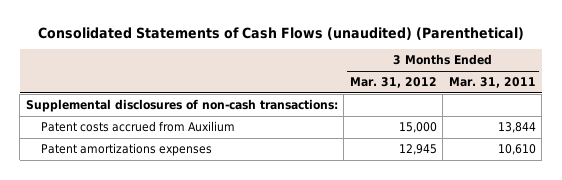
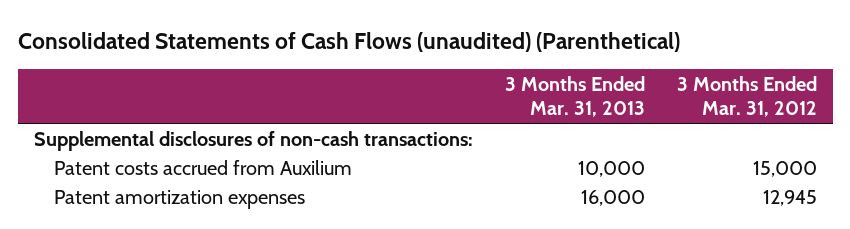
- | 3 Months Ended Mar. 31, 2012 | 3 Months Ended Mar. 31, 2011
+ | 3 Months Ended Mar. 31, 2013 | 3 Months Ended Mar. 31, 2012
- Patent amortizations expenses | 12,945 | 10,610
+ Patent amortization expenses | 16,000 | 12,945

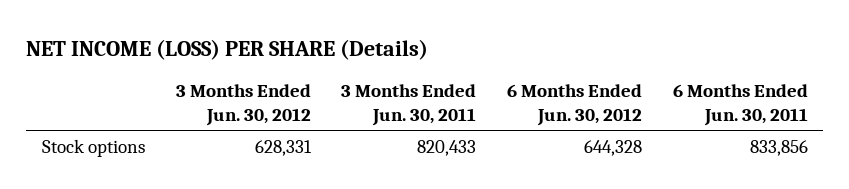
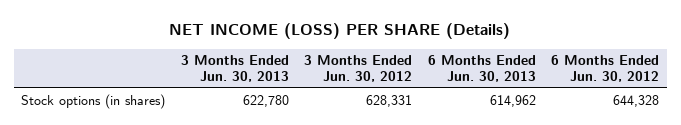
- | 3 Months Ended Jun. 30, 2012 | 3 Months Ended Jun. 30, 2011 | 6 Months Ended Jun. 30, 2012 | 6 Months Ended Jun. 30, 2011
+ | 3 Months Ended Jun. 30, 2013 | 3 Months Ended Jun. 30, 2012 | 6 Months Ended Jun. 30, 2013 | 6 Months Ended Jun. 30, 2012
- Stock options | 628,331 | 820,433 | 644,328 | 833,856
+ Stock options (in shares) | 622,780 | 628,331 | 614,962 | 644,328

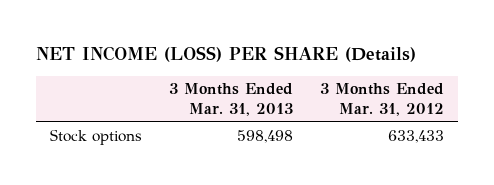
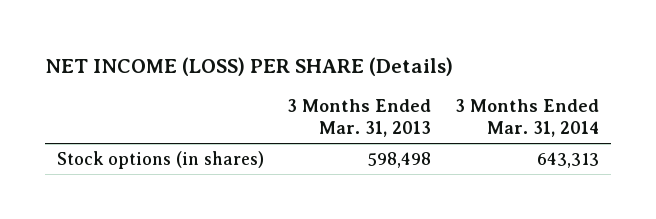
- | 3 Months Ended Mar. 31, 2013 | 3 Months Ended Mar. 31, 2012
+ | 3 Months Ended Mar. 31, 2013 | 3 Months Ended Mar. 31, 2014
- Stock options | 598,498 | 633,433
+ Stock options (in shares) | 598,498 | 643,313

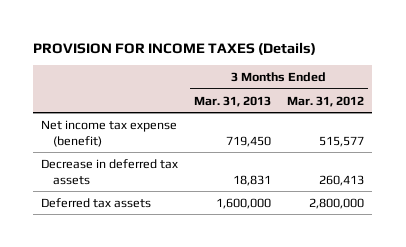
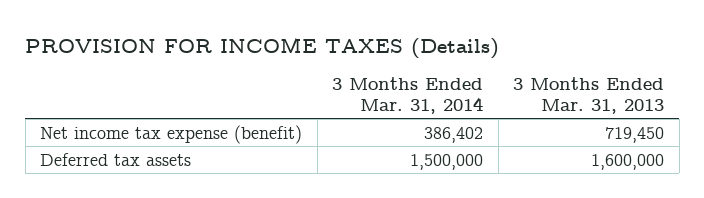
- | 3 Months Ended Mar. 31, 2013 | 3 Months Ended Mar. 31, 2012
+ | 3 Months Ended Mar. 31, 2014 | 3 Months Ended Mar. 31, 2013
- Decrease in deferred tax assets | 18,831 | 260,413

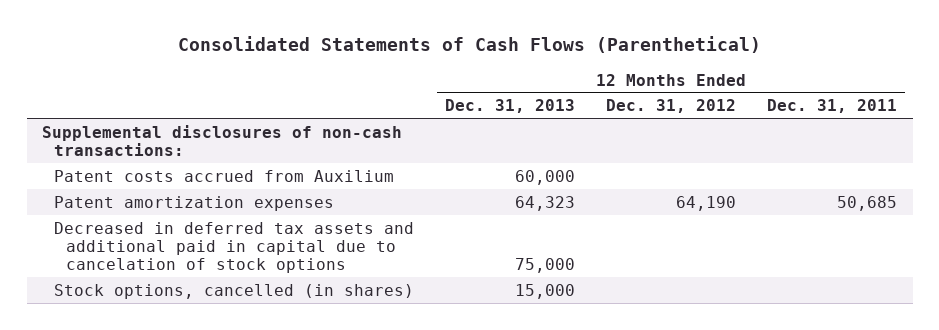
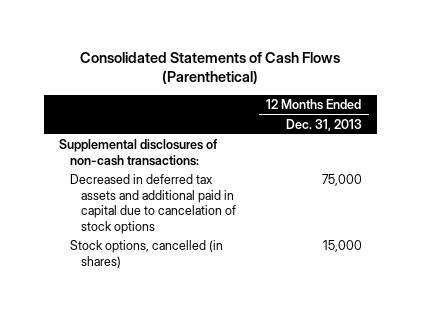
- | 12 Months Ended Dec. 31, 2013 | 12 Months Ended Dec. 31, 2012 | 12 Months Ended Dec. 31, 2011
+ | 12 Months Ended Dec. 31, 2013
- Patent costs accrued from Auxilium | 60,000 | |
- Patent amortization expenses | 64,323 | 64,190 | 50,685

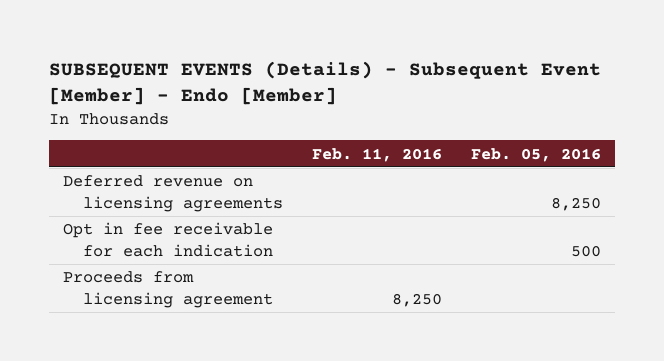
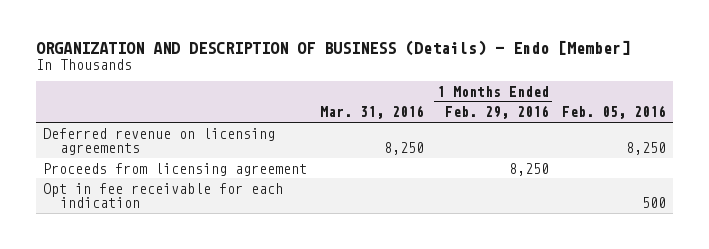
- SUBSEQUENT EVENTS (Details) - Subsequent Event [Member] - Endo [Member]
+ ORGANIZATION AND DESCRIPTION OF BUSINESS (Details) - Endo [Member]
- | Feb. 11, 2016 | Feb. 05, 2016
+ | Mar. 31, 2016 | 1 Months Ended Feb. 29, 2016 | Feb. 05, 2016
moved down: Opt in fee receivable for each indication | | | 500

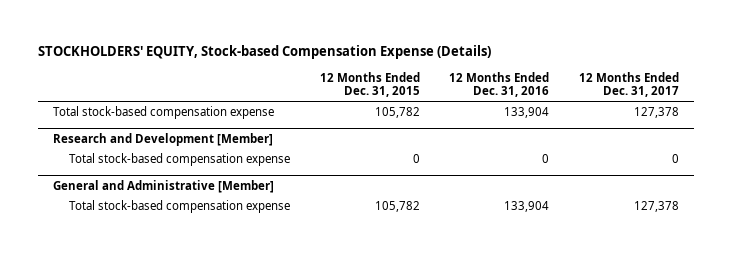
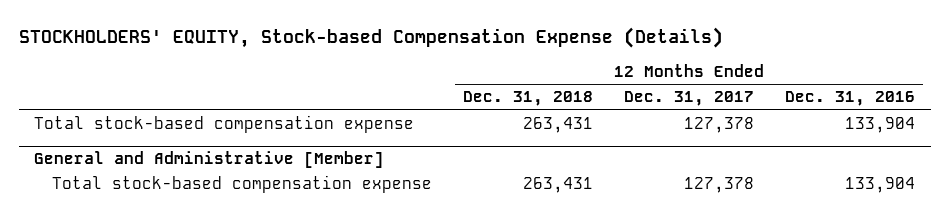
- | 12 Months Ended Dec. 31, 2015 | 12 Months Ended Dec. 31, 2016 | 12 Months Ended Dec. 31, 2017
+ | 12 Months Ended Dec. 31, 2018 | 12 Months Ended Dec. 31, 2017 | 12 Months Ended Dec. 31, 2016
- Research and Development [Member]
- Total stock-based compensation expense | 0 | 0 | 0

